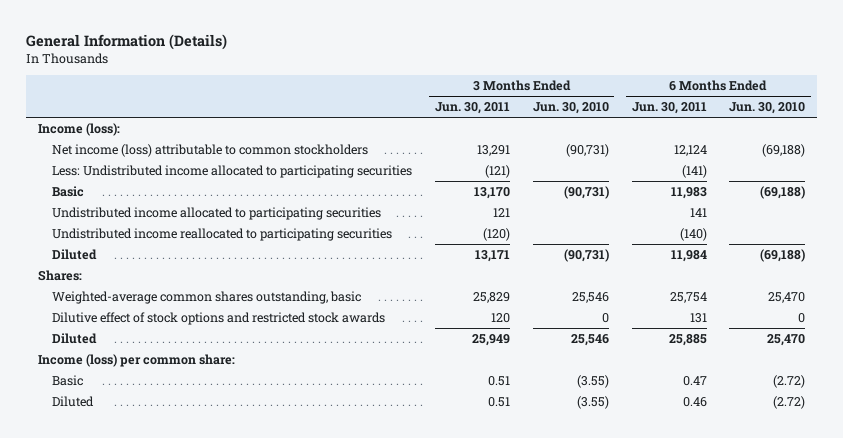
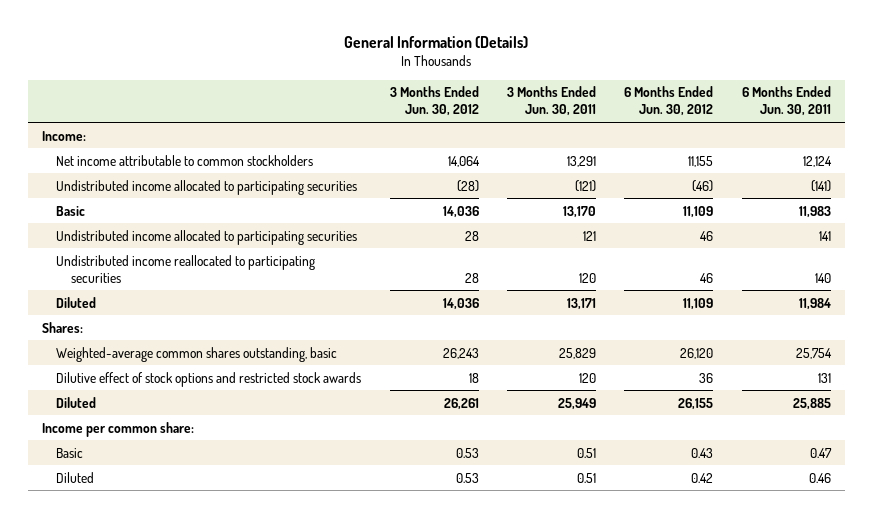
- | 3 Months Ended Jun. 30, 2011 | 3 Months Ended Jun. 30, 2010 | 6 Months Ended Jun. 30, 2011 | 6 Months Ended Jun. 30, 2010
+ | 3 Months Ended Jun. 30, 2012 | 3 Months Ended Jun. 30, 2011 | 6 Months Ended Jun. 30, 2012 | 6 Months Ended Jun. 30, 2011
- Income (loss):
- Net income (loss) attributable to common stockholders | 13,291 | (90,731) | 12,124 | (69,188)
- Less: Undistributed income allocated to participating securities | (121) | | (141) |
+ Income:
+ Net income attributable to common stockholders | 14,064 | 13,291 | 11,155 | 12,124
+ Undistributed income allocated to participating securities | (28) | (121) | (46) | (141)
- Undistributed income reallocated to participating securities | (120) | | (140) |
+ Undistributed income reallocated to participating securities | 28 | 120 | 46 | 140
- Income (loss) per common share:
+ Income per common share:

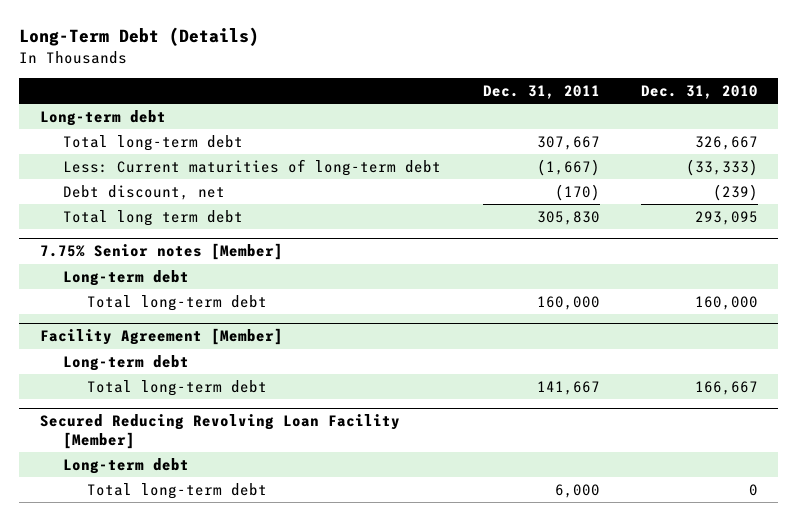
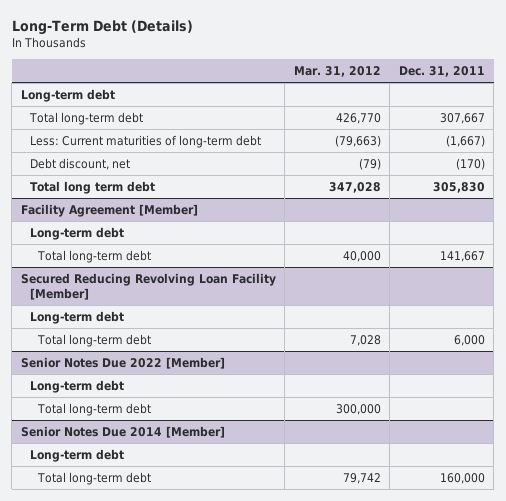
- | Dec. 31, 2011 | Dec. 31, 2010
+ | Mar. 31, 2012 | Dec. 31, 2011
- 7.75% Senior notes [Member]
- Long-term debt
- Total long-term debt | 160,000 | 160,000
+ Senior Notes Due 2022 [Member]
+ Long-term debt
+ Total long-term debt | 300,000 |
+ Senior Notes Due 2014 [Member]
+ Long-term debt
+ Total long-term debt | 79,742 | 160,000

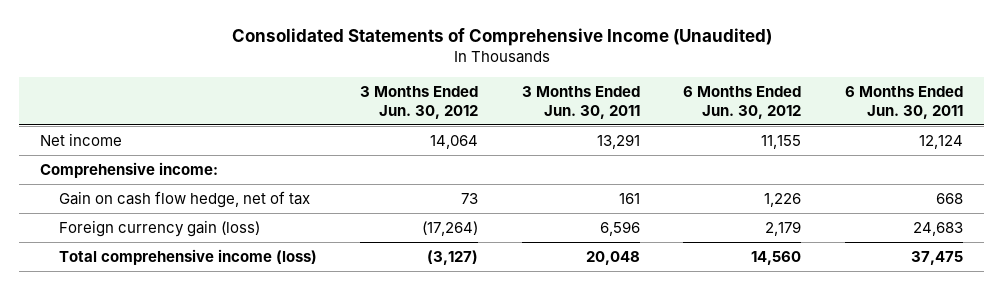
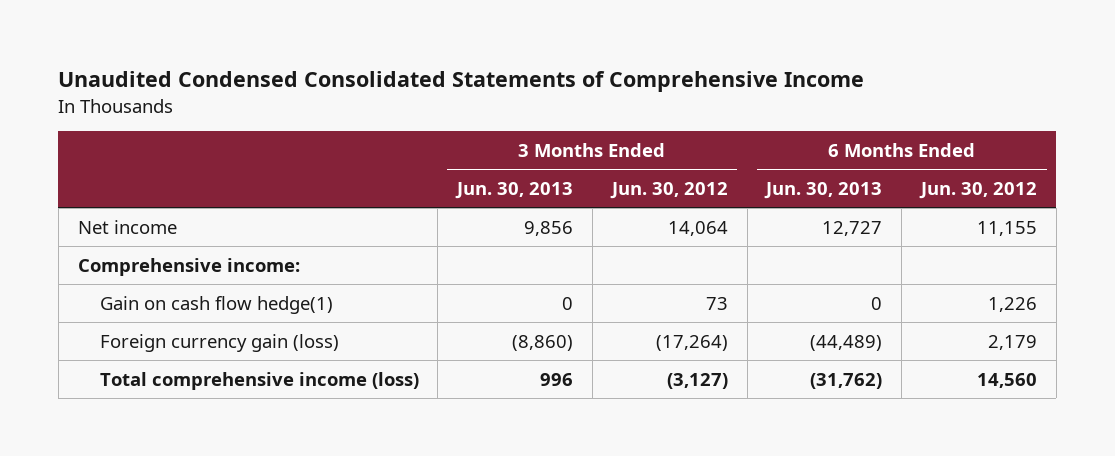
- Consolidated Statements of Comprehensive Income (Unaudited)
+ Unaudited Condensed Consolidated Statements of Comprehensive Income
- | 3 Months Ended Jun. 30, 2012 | 3 Months Ended Jun. 30, 2011 | 6 Months Ended Jun. 30, 2012 | 6 Months Ended Jun. 30, 2011
+ | 3 Months Ended Jun. 30, 2013 | 3 Months Ended Jun. 30, 2012 | 6 Months Ended Jun. 30, 2013 | 6 Months Ended Jun. 30, 2012
- Gain on cash flow hedge, net of tax | 73 | 161 | 1,226 | 668
+ Gain on cash flow hedge(1) | 0 | 73 | 0 | 1,226

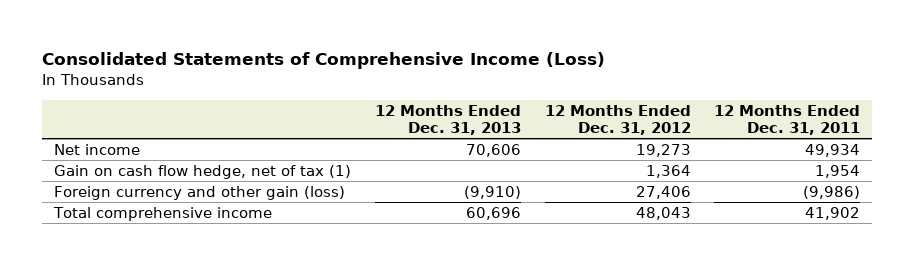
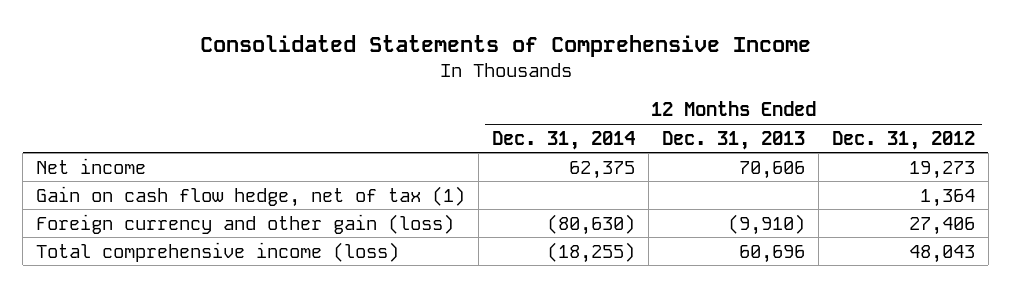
- Consolidated Statements of Comprehensive Income (Loss)
+ Consolidated Statements of Comprehensive Income
- | 12 Months Ended Dec. 31, 2013 | 12 Months Ended Dec. 31, 2012 | 12 Months Ended Dec. 31, 2011
+ | 12 Months Ended Dec. 31, 2014 | 12 Months Ended Dec. 31, 2013 | 12 Months Ended Dec. 31, 2012
- Total comprehensive income | 60,696 | 48,043 | 41,902
+ Total comprehensive income (loss) | (18,255) | 60,696 | 48,043

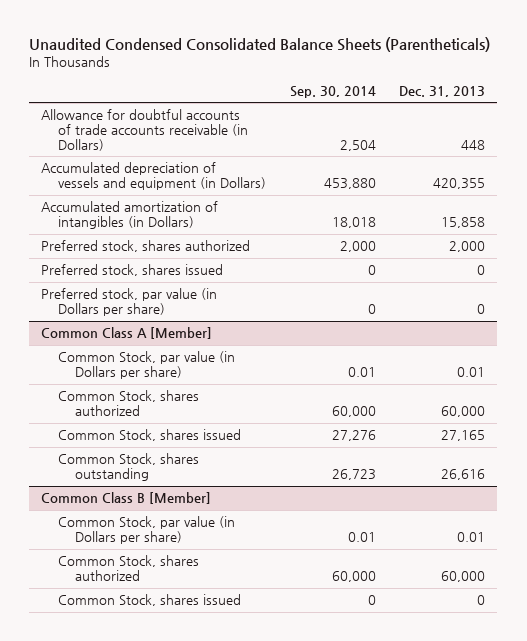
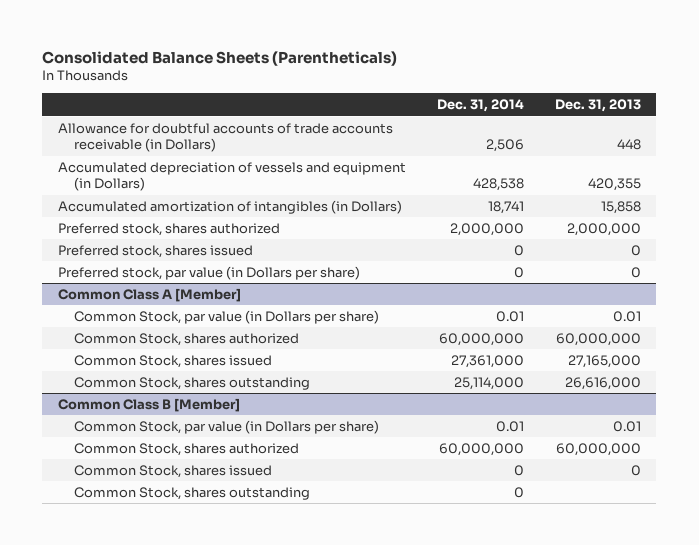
- Unaudited Condensed Consolidated Balance Sheets (Parentheticals)
+ Consolidated Balance Sheets (Parentheticals)
- | Sep. 30, 2014 | Dec. 31, 2013
+ | Dec. 31, 2014 | Dec. 31, 2013
- Preferred stock, shares authorized | 2,000 | 2,000
+ Preferred stock, shares authorized | 2,000,000 | 2,000,000
@ Common Class A [Member]
- Common Stock, shares authorized | 60,000 | 60,000
- Common Stock, shares issued | 27,276 | 27,165
- Common Stock, shares outstanding | 26,723 | 26,616
+ Common Stock, shares authorized | 60,000,000 | 60,000,000
+ Common Stock, shares issued | 27,361,000 | 27,165,000
+ Common Stock, shares outstanding | 25,114,000 | 26,616,000
@ Common Class B [Member]
- Common Stock, shares authorized | 60,000 | 60,000
+ Common Stock, shares authorized | 60,000,000 | 60,000,000
+ Common Stock, shares outstanding | 0 |

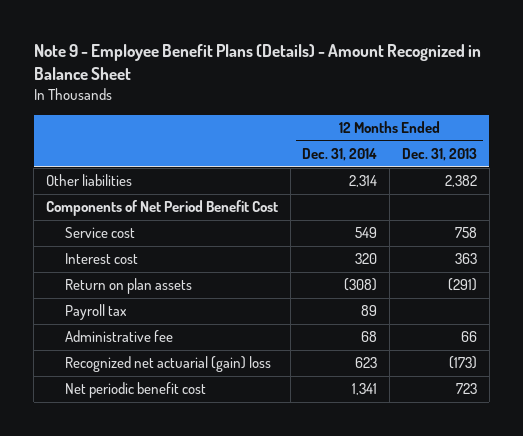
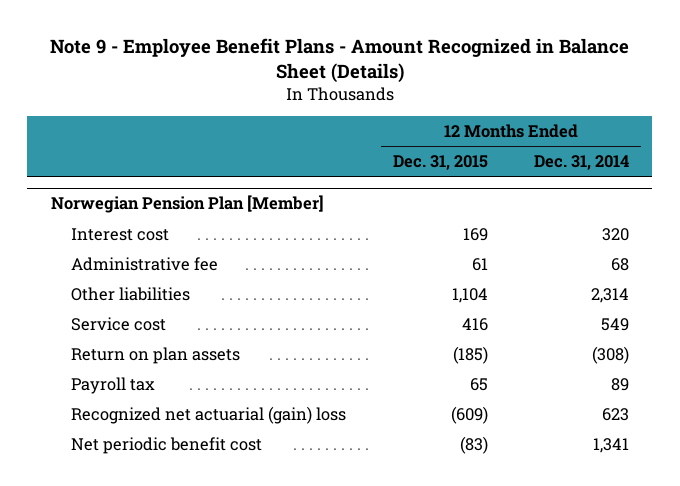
- Note 9 - Employee Benefit Plans (Details) - Amount Recognized in Balance Sheet
+ Note 9 - Employee Benefit Plans - Amount Recognized in Balance Sheet (Details)
- | 12 Months Ended Dec. 31, 2014 | 12 Months Ended Dec. 31, 2013
+ | 12 Months Ended Dec. 31, 2015 | 12 Months Ended Dec. 31, 2014
+ Norwegian Pension Plan [Member]
+ Interest cost | 169 | 320
+ Administrative fee | 61 | 68
- Components of Net Period Benefit Cost
- Interest cost | 320 | 363
- Administrative fee | 68 | 66

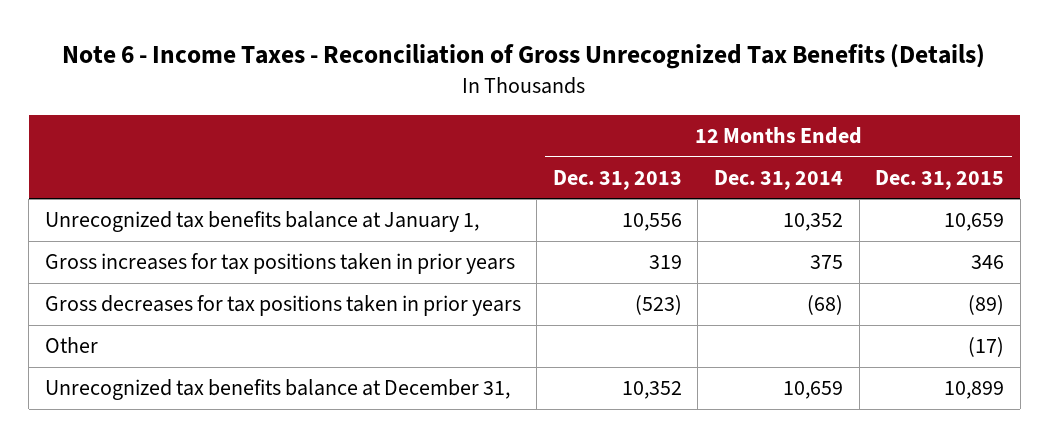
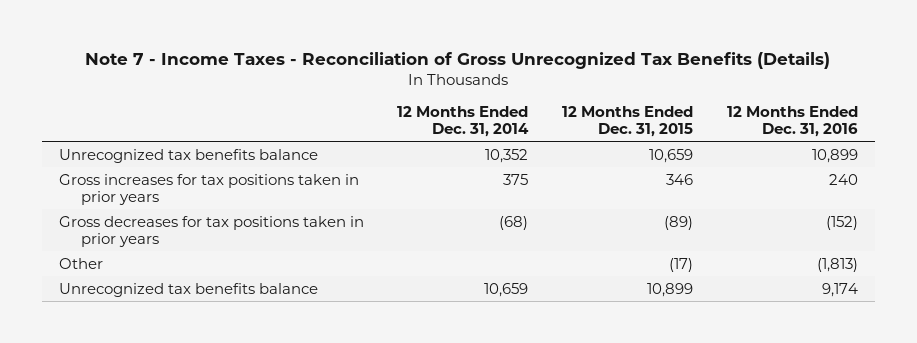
- Note 6 - Income Taxes - Reconciliation of Gross Unrecognized Tax Benefits (Details)
+ Note 7 - Income Taxes - Reconciliation of Gross Unrecognized Tax Benefits (Details)
- | 12 Months Ended Dec. 31, 2013 | 12 Months Ended Dec. 31, 2014 | 12 Months Ended Dec. 31, 2015
+ | 12 Months Ended Dec. 31, 2014 | 12 Months Ended Dec. 31, 2015 | 12 Months Ended Dec. 31, 2016
- Unrecognized tax benefits balance at January 1, | 10,556 | 10,352 | 10,659
+ Unrecognized tax benefits balance | 10,352 | 10,659 | 10,899
- Unrecognized tax benefits balance at December 31, | 10,352 | 10,659 | 10,899
+ Unrecognized tax benefits balance | 10,659 | 10,899 | 9,174

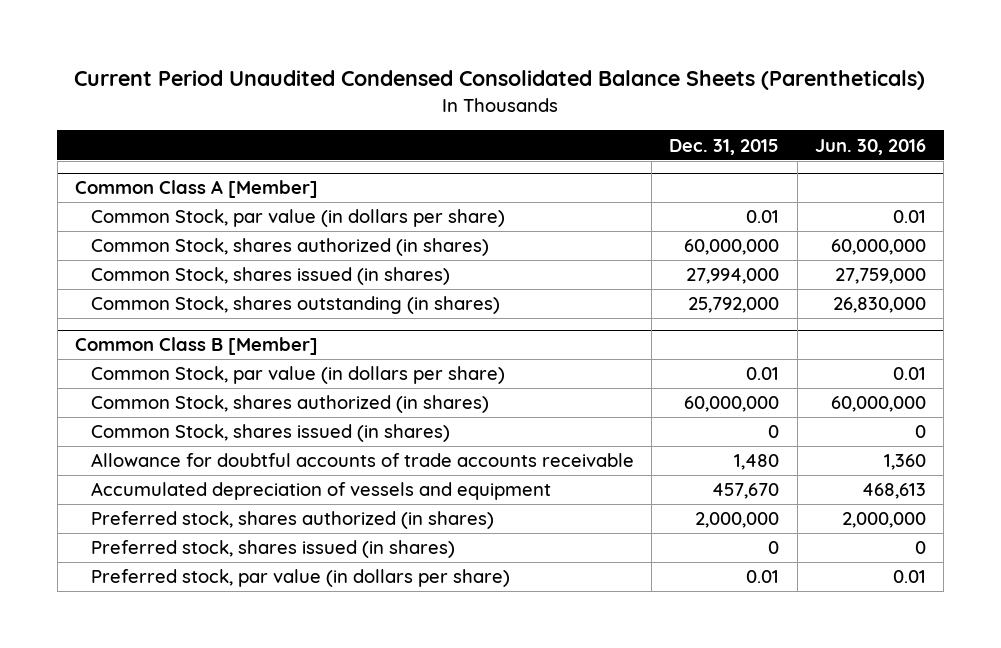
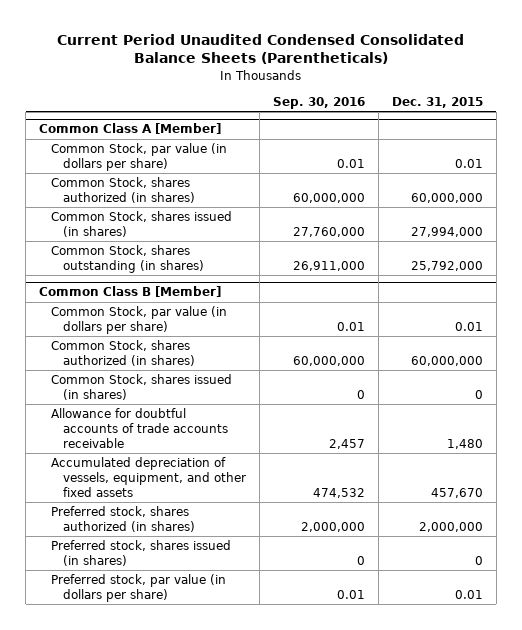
- | Dec. 31, 2015 | Jun. 30, 2016
+ | Sep. 30, 2016 | Dec. 31, 2015
@ Common Class B [Member]
- Accumulated depreciation of vessels and equipment | 457,670 | 468,613
+ Accumulated depreciation of vessels, equipment, and other fixed assets | 474,532 | 457,670

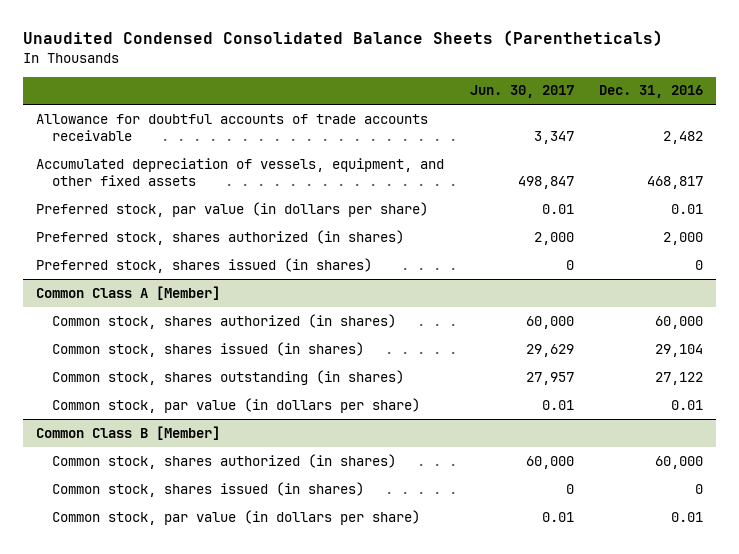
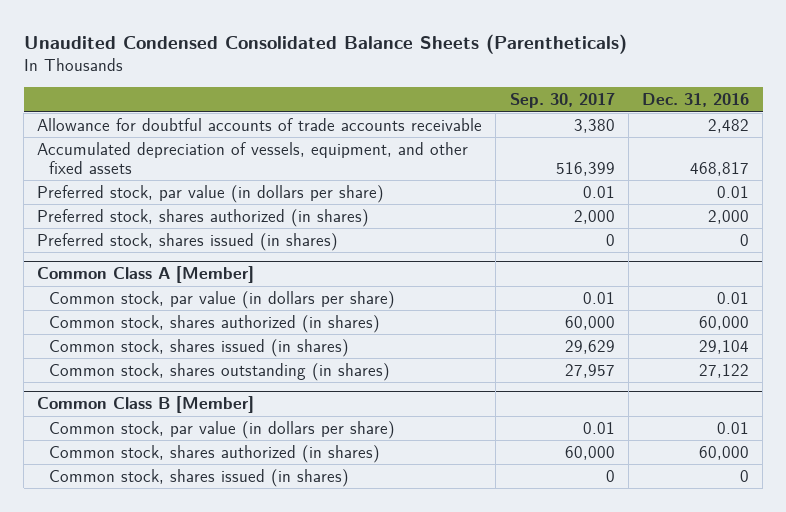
- | Jun. 30, 2017 | Dec. 31, 2016
+ | Sep. 30, 2017 | Dec. 31, 2016
@ Common Class A [Member]
moved up: Common stock, par value (in dollars per share) | 0.01 | 0.01
@ Common Class B [Member]
moved up: Common stock, par value (in dollars per share) | 0.01 | 0.01

